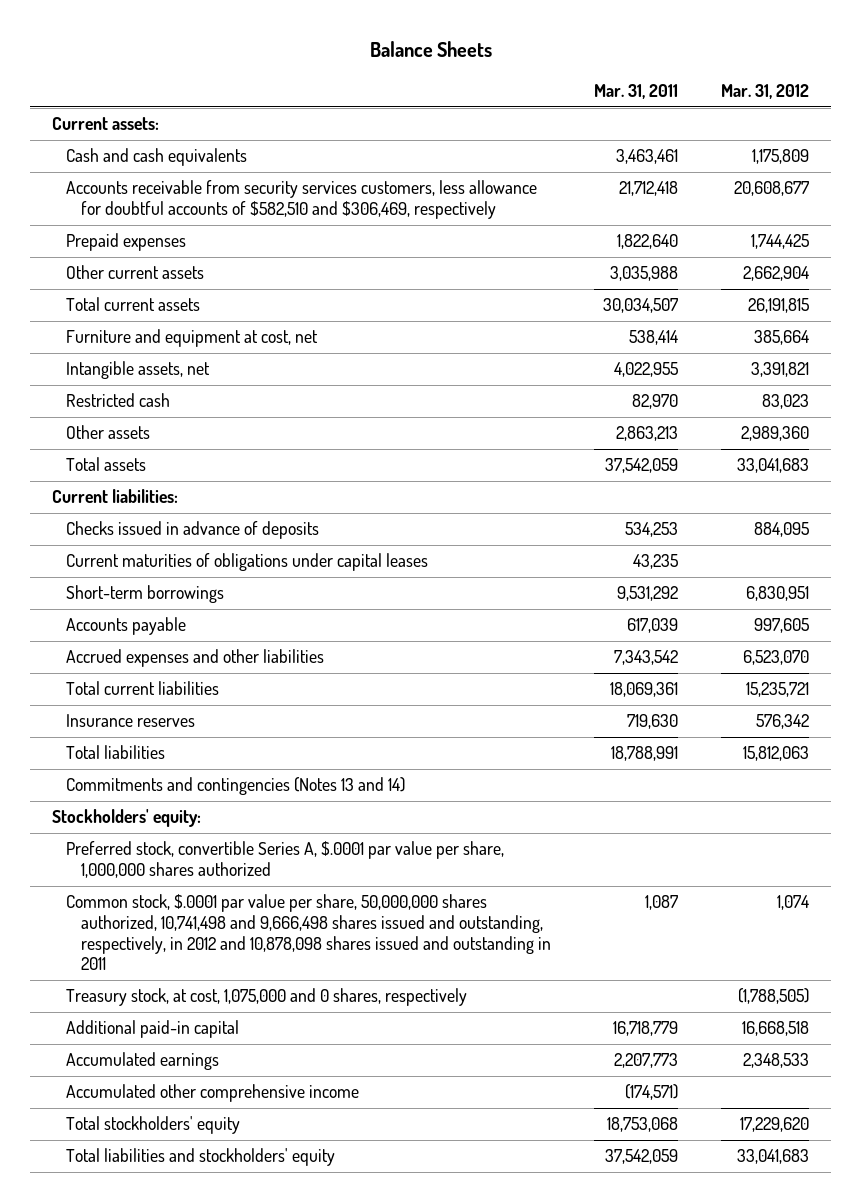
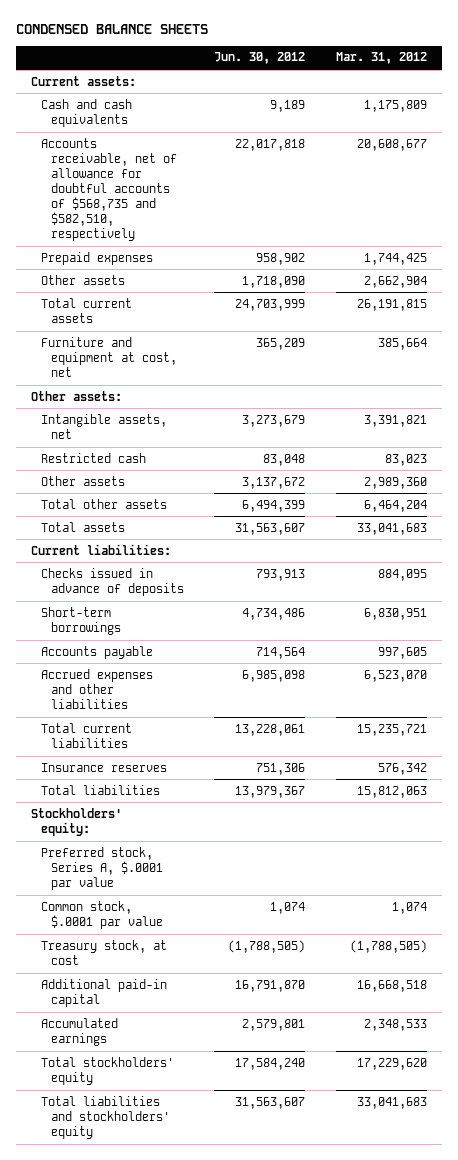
- Balance Sheets
+ CONDENSED BALANCE SHEETS
- | Mar. 31, 2011 | Mar. 31, 2012
+ | Jun. 30, 2012 | Mar. 31, 2012
- Accounts receivable from security services customers, less allowance for doubtful accounts of $582,510 and $306,469, respectively | 21,712,418 | 20,608,677
+ Accounts receivable, net of allowance for doubtful accounts of $568,735 and $582,510, respectively | 22,017,818 | 20,608,677
- Other current assets | 3,035,988 | 2,662,904
+ Other assets | 1,718,090 | 2,662,904
+ Other assets:
+ Total other assets | 6,494,399 | 6,464,204
- Current maturities of obligations under capital leases | 43,235 |
- Commitments and contingencies (Notes 13 and 14)
- Preferred stock, convertible Series A, $.0001 par value per share, 1,000,000 shares authorized
- Common stock, $.0001 par value per share, 50,000,000 shares authorized, 10,741,498 and 9,666,498 shares issued and outstanding, respectively, in 2012 and 10,878,098 shares issued and outstanding in 2011 | 1,087 | 1,074
- Treasury stock, at cost, 1,075,000 and 0 shares, respectively | | (1,788,505)
+ Preferred stock, Series A, $.0001 par value
+ Common stock, $.0001 par value | 1,074 | 1,074
+ Treasury stock, at cost | (1,788,505) | (1,788,505)
- Accumulated other comprehensive income | (174,571) |

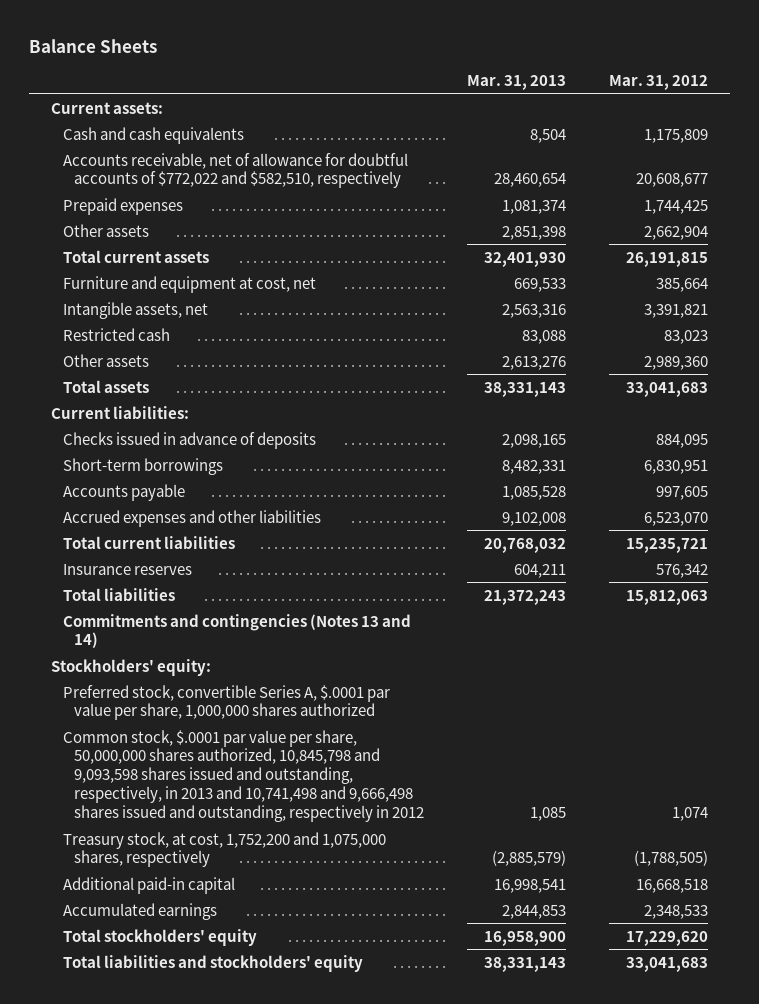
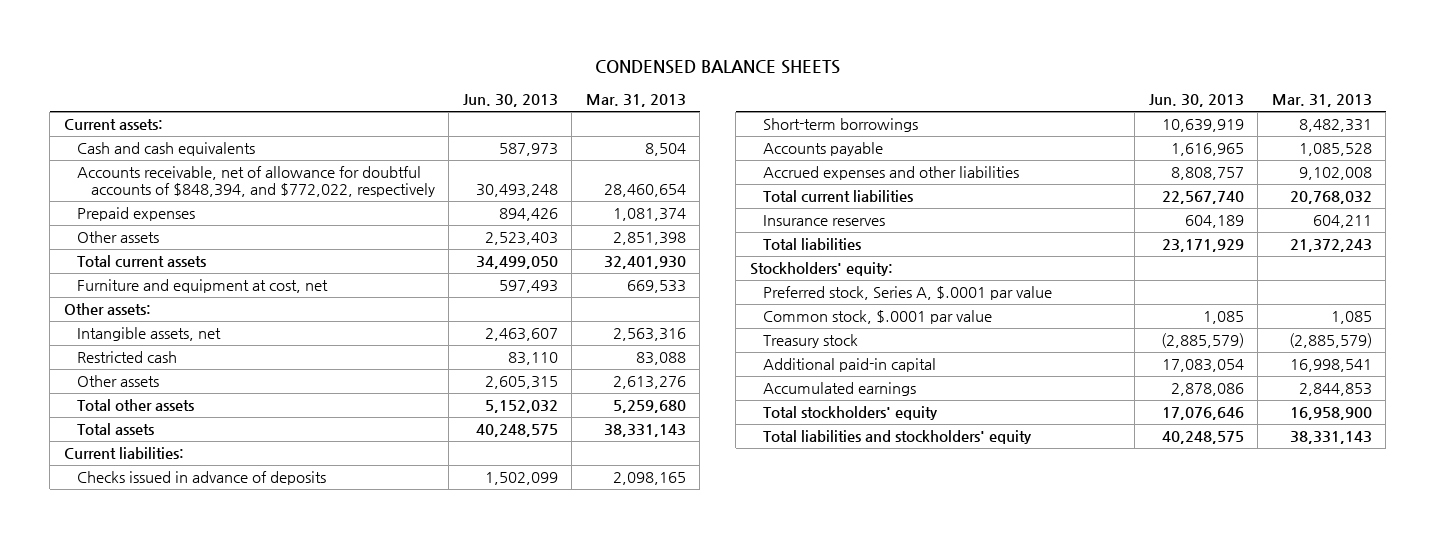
- Balance Sheets
+ CONDENSED BALANCE SHEETS
- | Mar. 31, 2013 | Mar. 31, 2012
+ | Jun. 30, 2013 | Mar. 31, 2013
- Accounts receivable, net of allowance for doubtful accounts of $772,022 and $582,510, respectively | 28,460,654 | 20,608,677
+ Accounts receivable, net of allowance for doubtful accounts of $848,394, and $772,022, respectively | 30,493,248 | 28,460,654
+ Other assets:
+ Total other assets | 5,152,032 | 5,259,680
- Commitments and contingencies (Notes 13 and 14)
- Preferred stock, convertible Series A, $.0001 par value per share, 1,000,000 shares authorized
- Common stock, $.0001 par value per share, 50,000,000 shares authorized, 10,845,798 and 9,093,598 shares issued and outstanding, respectively, in 2013 and 10,741,498 and 9,666,498 shares issued and outstanding, respectively in 2012 | 1,085 | 1,074
- Treasury stock, at cost, 1,752,200 and 1,075,000 shares, respectively | (2,885,579) | (1,788,505)
+ Preferred stock, Series A, $.0001 par value
+ Common stock, $.0001 par value | 1,085 | 1,085
+ Treasury stock | (2,885,579) | (2,885,579)

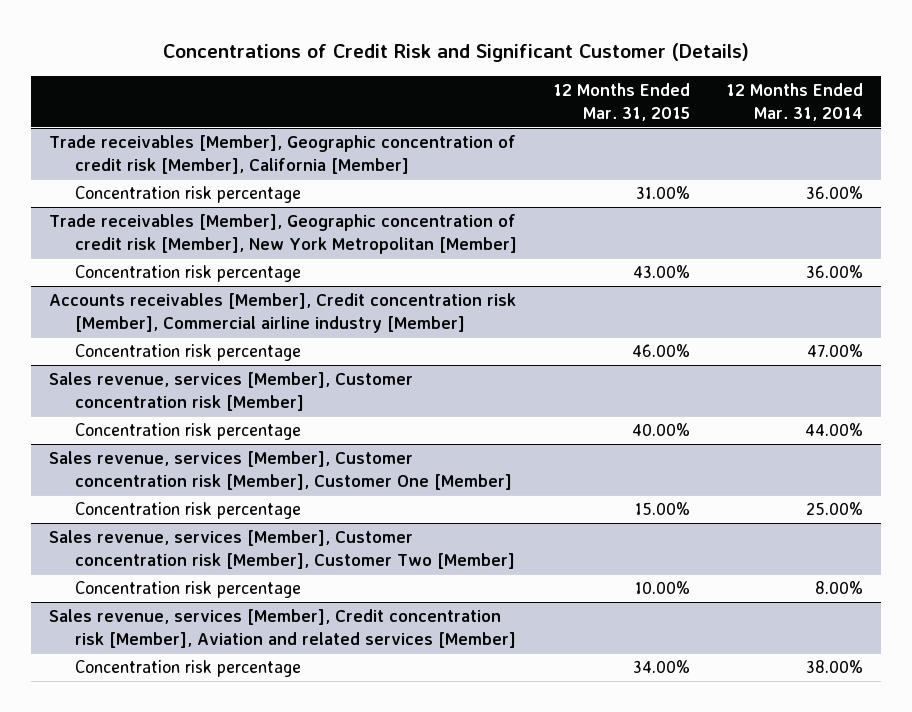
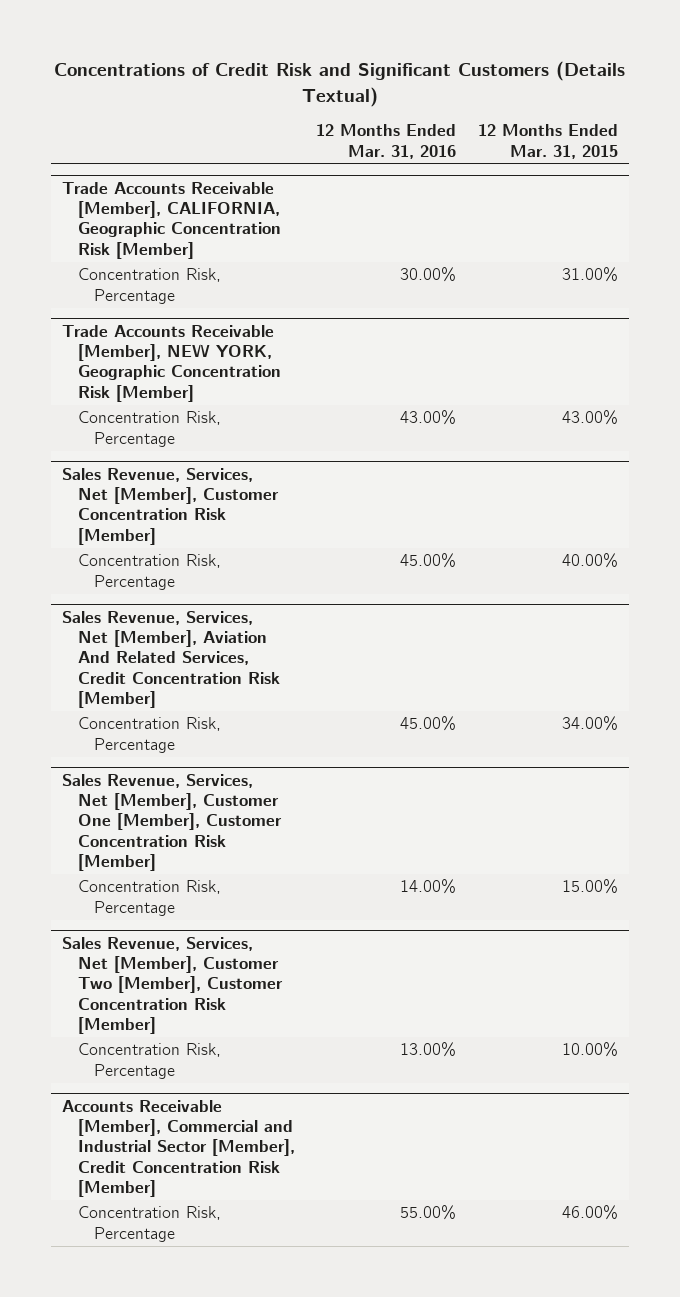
- Concentrations of Credit Risk and Significant Customer (Details)
+ Concentrations of Credit Risk and Significant Customers (Details Textual)
- | 12 Months Ended Mar. 31, 2015 | 12 Months Ended Mar. 31, 2014
+ | 12 Months Ended Mar. 31, 2016 | 12 Months Ended Mar. 31, 2015
- Trade receivables [Member], Geographic concentration of credit risk [Member], California [Member]
- Concentration risk percentage | 31.00% | 36.00%
- Trade receivables [Member], Geographic concentration of credit risk [Member], New York Metropolitan [Member]
- Concentration risk percentage | 43.00% | 36.00%
- Accounts receivables [Member], Credit concentration risk [Member], Commercial airline industry [Member]
- Concentration risk percentage | 46.00% | 47.00%
- Sales revenue, services [Member], Customer concentration risk [Member]
- Concentration risk percentage | 40.00% | 44.00%
- Sales revenue, services [Member], Customer concentration risk [Member], Customer One [Member]
- Concentration risk percentage | 15.00% | 25.00%
- Sales revenue, services [Member], Customer concentration risk [Member], Customer Two [Member]
- Concentration risk percentage | 10.00% | 8.00%
- Sales revenue, services [Member], Credit concentration risk [Member], Aviation and related services [Member]
- Concentration risk percentage | 34.00% | 38.00%
+ Trade Accounts Receivable [Member], CALIFORNIA, Geographic Concentration Risk [Member]
+ Concentration Risk, Percentage | 30.00% | 31.00%
+ Trade Accounts Receivable [Member], NEW YORK, Geographic Concentration Risk [Member]
+ Concentration Risk, Percentage | 43.00% | 43.00%
+ Sales Revenue, Services, Net [Member], Customer Concentration Risk [Member]
+ Concentration Risk, Percentage | 45.00% | 40.00%
+ Sales Revenue, Services, Net [Member], Aviation And Related Services, Credit Concentration Risk [Member]
+ Concentration Risk, Percentage | 45.00% | 34.00%
+ Sales Revenue, Services, Net [Member], Customer One [Member], Customer Concentration Risk [Member]
+ Concentration Risk, Percentage | 14.00% | 15.00%
+ Sales Revenue, Services, Net [Member], Customer Two [Member], Customer Concentration Risk [Member]
+ Concentration Risk, Percentage | 13.00% | 10.00%
+ Accounts Receivable [Member], Commercial and Industrial Sector [Member], Credit Concentration Risk [Member]
+ Concentration Risk, Percentage | 55.00% | 46.00%

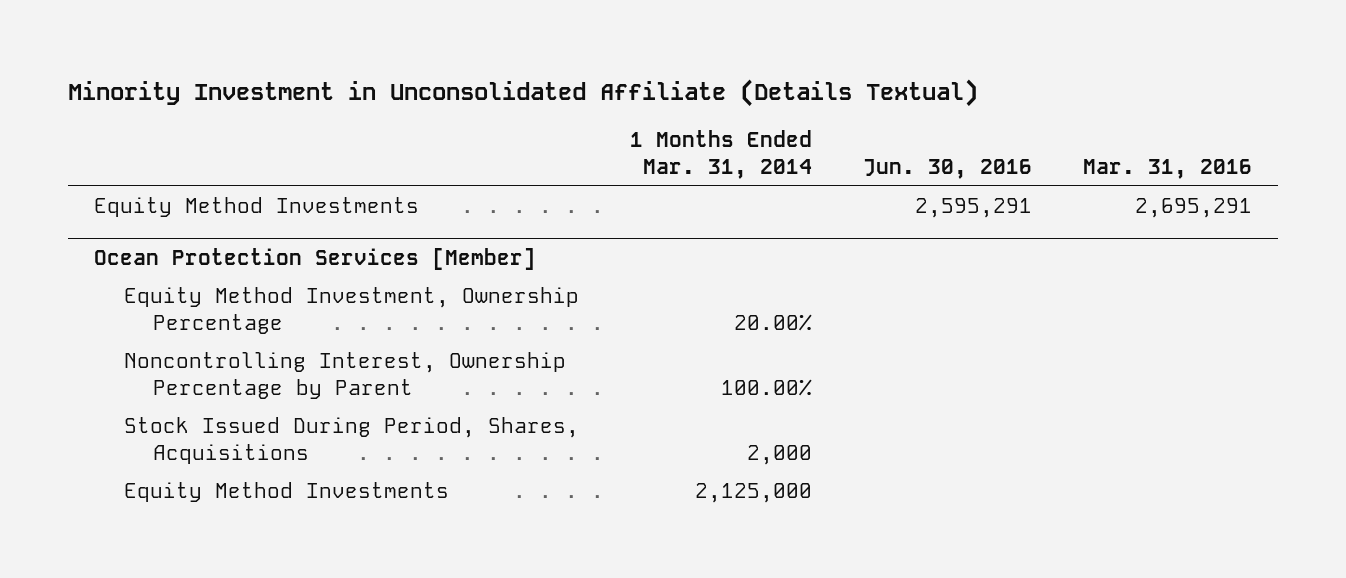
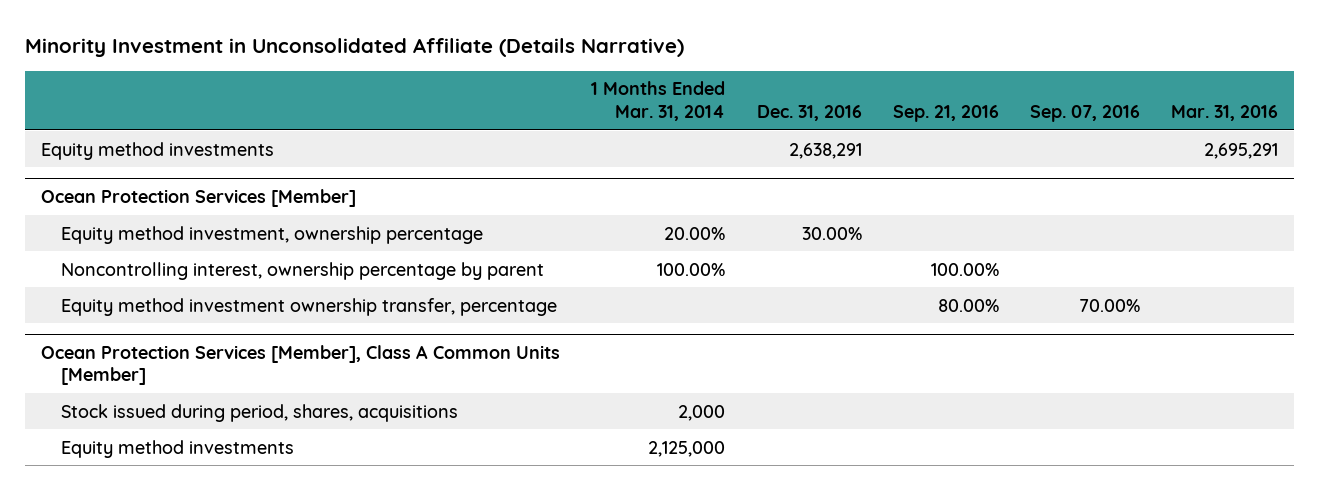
- Minority Investment in Unconsolidated Affiliate (Details Textual)
+ Minority Investment in Unconsolidated Affiliate (Details Narrative)
- | 1 Months Ended Mar. 31, 2014 | Jun. 30, 2016 | Mar. 31, 2016
+ | 1 Months Ended Mar. 31, 2014 | Dec. 31, 2016 | Sep. 21, 2016 | Sep. 07, 2016 | Mar. 31, 2016
- Equity Method Investments | | 2,595,291 | 2,695,291
+ Equity method investments | | 2,638,291 | | | 2,695,291
@ Ocean Protection Services [Member]
- Equity Method Investment, Ownership Percentage | 20.00% | |
- Noncontrolling Interest, Ownership Percentage by Parent | 100.00% | |
- Stock Issued During Period, Shares, Acquisitions | 2,000 | |
- Equity Method Investments | 2,125,000 | |
+ Equity method investment, ownership percentage | 20.00% | 30.00% | | |
+ Noncontrolling interest, ownership percentage by parent | 100.00% | | 100.00% | |
+ Equity method investment ownership transfer, percentage | | | 80.00% | 70.00% |
+ Ocean Protection Services [Member], Class A Common Units [Member]
+ Stock issued during period, shares, acquisitions | 2,000 | | | |
+ Equity method investments | 2,125,000 | | | |

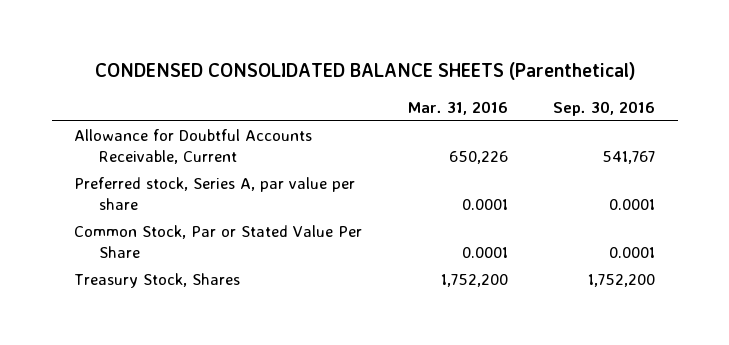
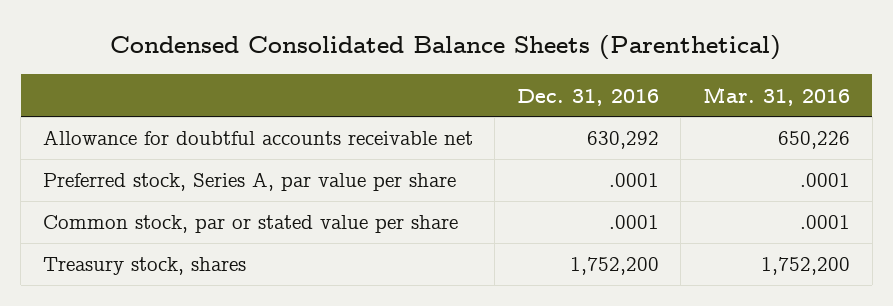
- CONDENSED CONSOLIDATED BALANCE SHEETS (Parenthetical)
+ Condensed Consolidated Balance Sheets (Parenthetical)
- | Mar. 31, 2016 | Sep. 30, 2016
+ | Dec. 31, 2016 | Mar. 31, 2016
- Allowance for Doubtful Accounts Receivable, Current | 650,226 | 541,767
- Preferred stock, Series A, par value per share | 0.0001 | 0.0001
- Common Stock, Par or Stated Value Per Share | 0.0001 | 0.0001
- Treasury Stock, Shares | 1,752,200 | 1,752,200
+ Allowance for doubtful accounts receivable net | 630,292 | 650,226
+ Preferred stock, Series A, par value per share | .0001 | .0001
+ Common stock, par or stated value per share | .0001 | .0001
+ Treasury stock, shares | 1,752,200 | 1,752,200

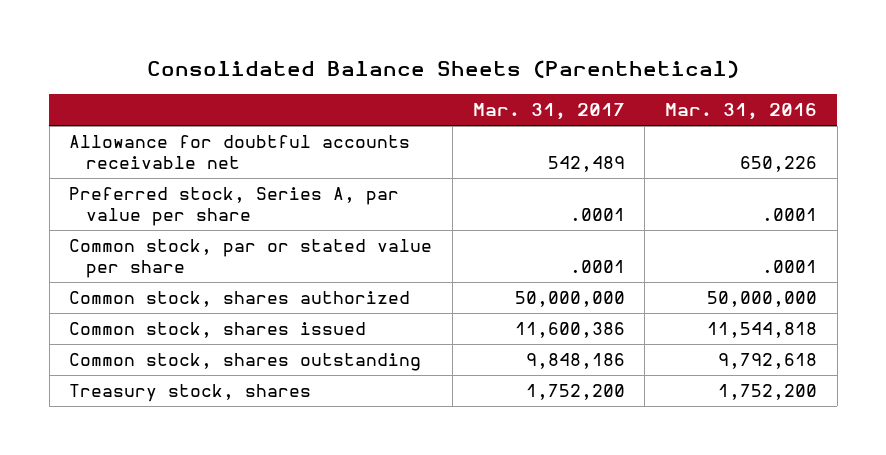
- Condensed Consolidated Balance Sheets (Parenthetical)
+ Consolidated Balance Sheets (Parenthetical)
- | Dec. 31, 2016 | Mar. 31, 2016
+ | Mar. 31, 2017 | Mar. 31, 2016
+ Common stock, shares authorized | 50,000,000 | 50,000,000
+ Common stock, shares issued | 11,600,386 | 11,544,818
+ Common stock, shares outstanding | 9,848,186 | 9,792,618

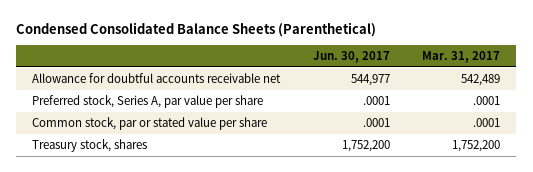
- Consolidated Balance Sheets (Parenthetical)
+ Condensed Consolidated Balance Sheets (Parenthetical)
- | Mar. 31, 2017 | Mar. 31, 2016
+ | Jun. 30, 2017 | Mar. 31, 2017
- Common stock, shares authorized | 50,000,000 | 50,000,000
- Common stock, shares issued | 11,600,386 | 11,544,818
- Common stock, shares outstanding | 9,848,186 | 9,792,618

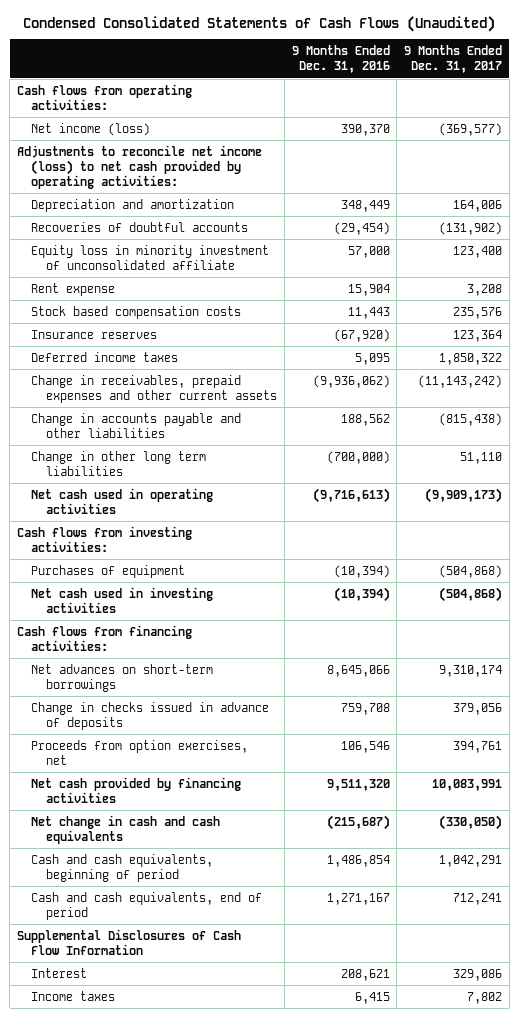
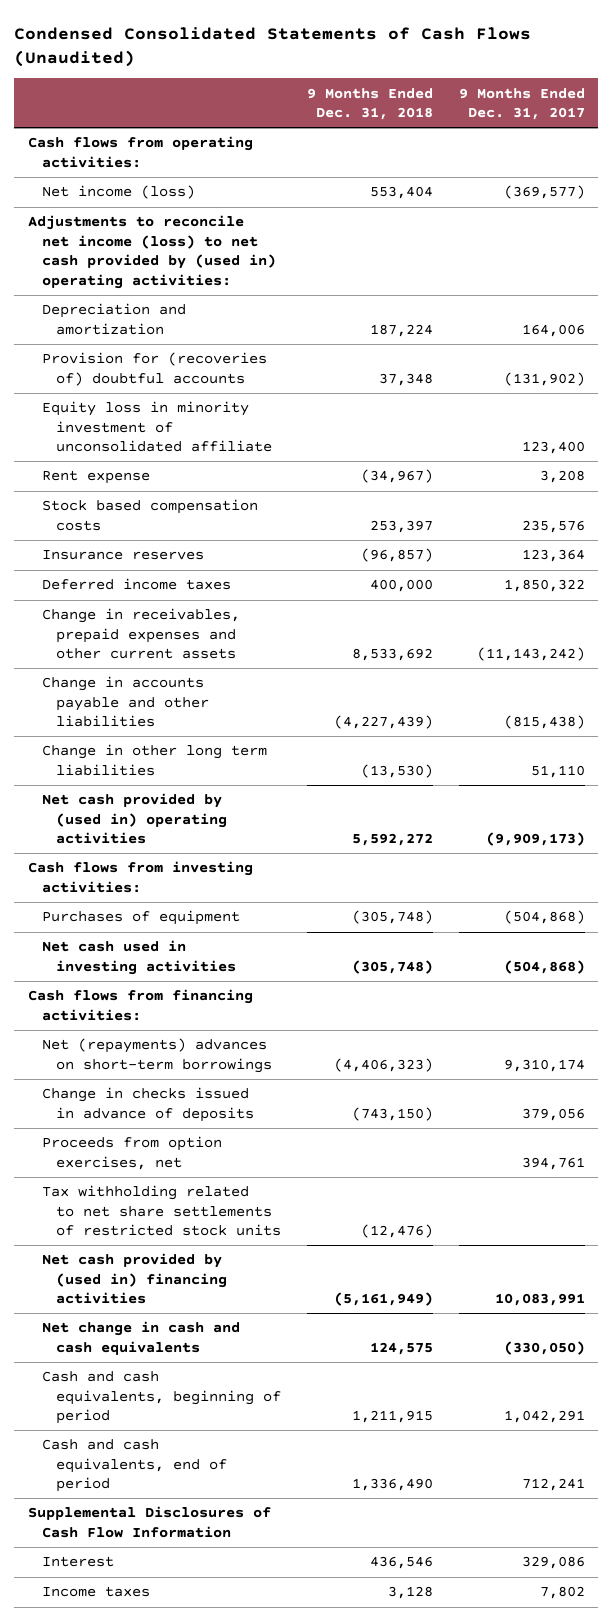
- | 9 Months Ended Dec. 31, 2016 | 9 Months Ended Dec. 31, 2017
+ | 9 Months Ended Dec. 31, 2018 | 9 Months Ended Dec. 31, 2017
- Adjustments to reconcile net income (loss) to net cash provided by operating activities:
+ Adjustments to reconcile net income (loss) to net cash provided by (used in) operating activities:
- Recoveries of doubtful accounts | (29,454) | (131,902)
+ Provision for (recoveries of) doubtful accounts | 37,348 | (131,902)
- Net cash used in operating activities | (9,716,613) | (9,909,173)
+ Net cash provided by (used in) operating activities | 5,592,272 | (9,909,173)
- Net advances on short-term borrowings | 8,645,066 | 9,310,174
+ Net (repayments) advances on short-term borrowings | (4,406,323) | 9,310,174
- Net cash provided by financing activities | 9,511,320 | 10,083,991
+ Tax withholding related to net share settlements of restricted stock units | (12,476) |
+ Net cash provided by (used in) financing activities | (5,161,949) | 10,083,991

